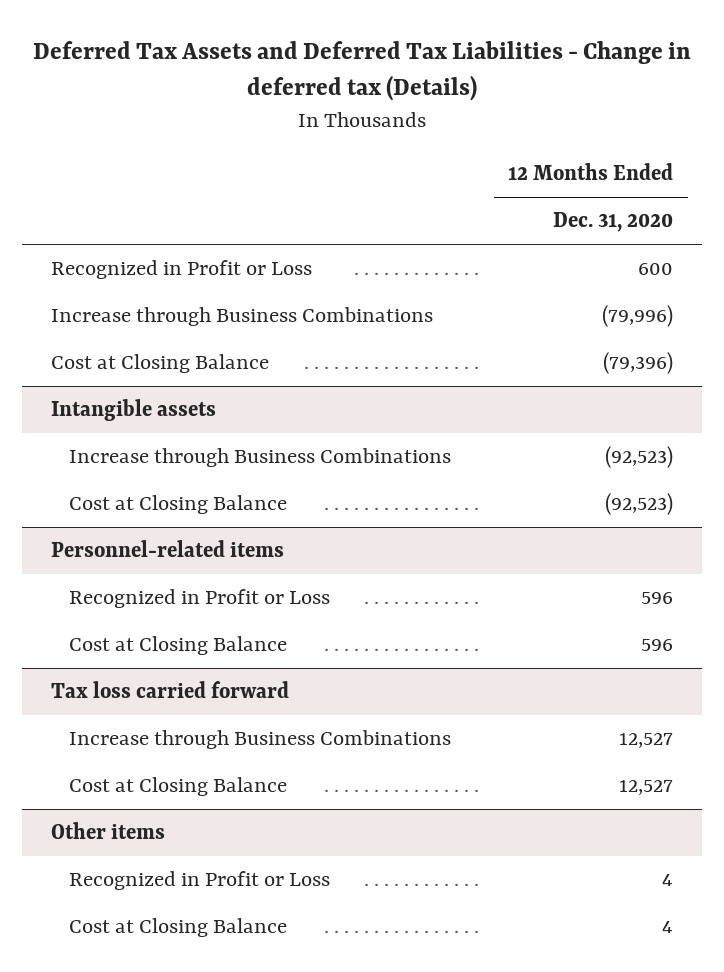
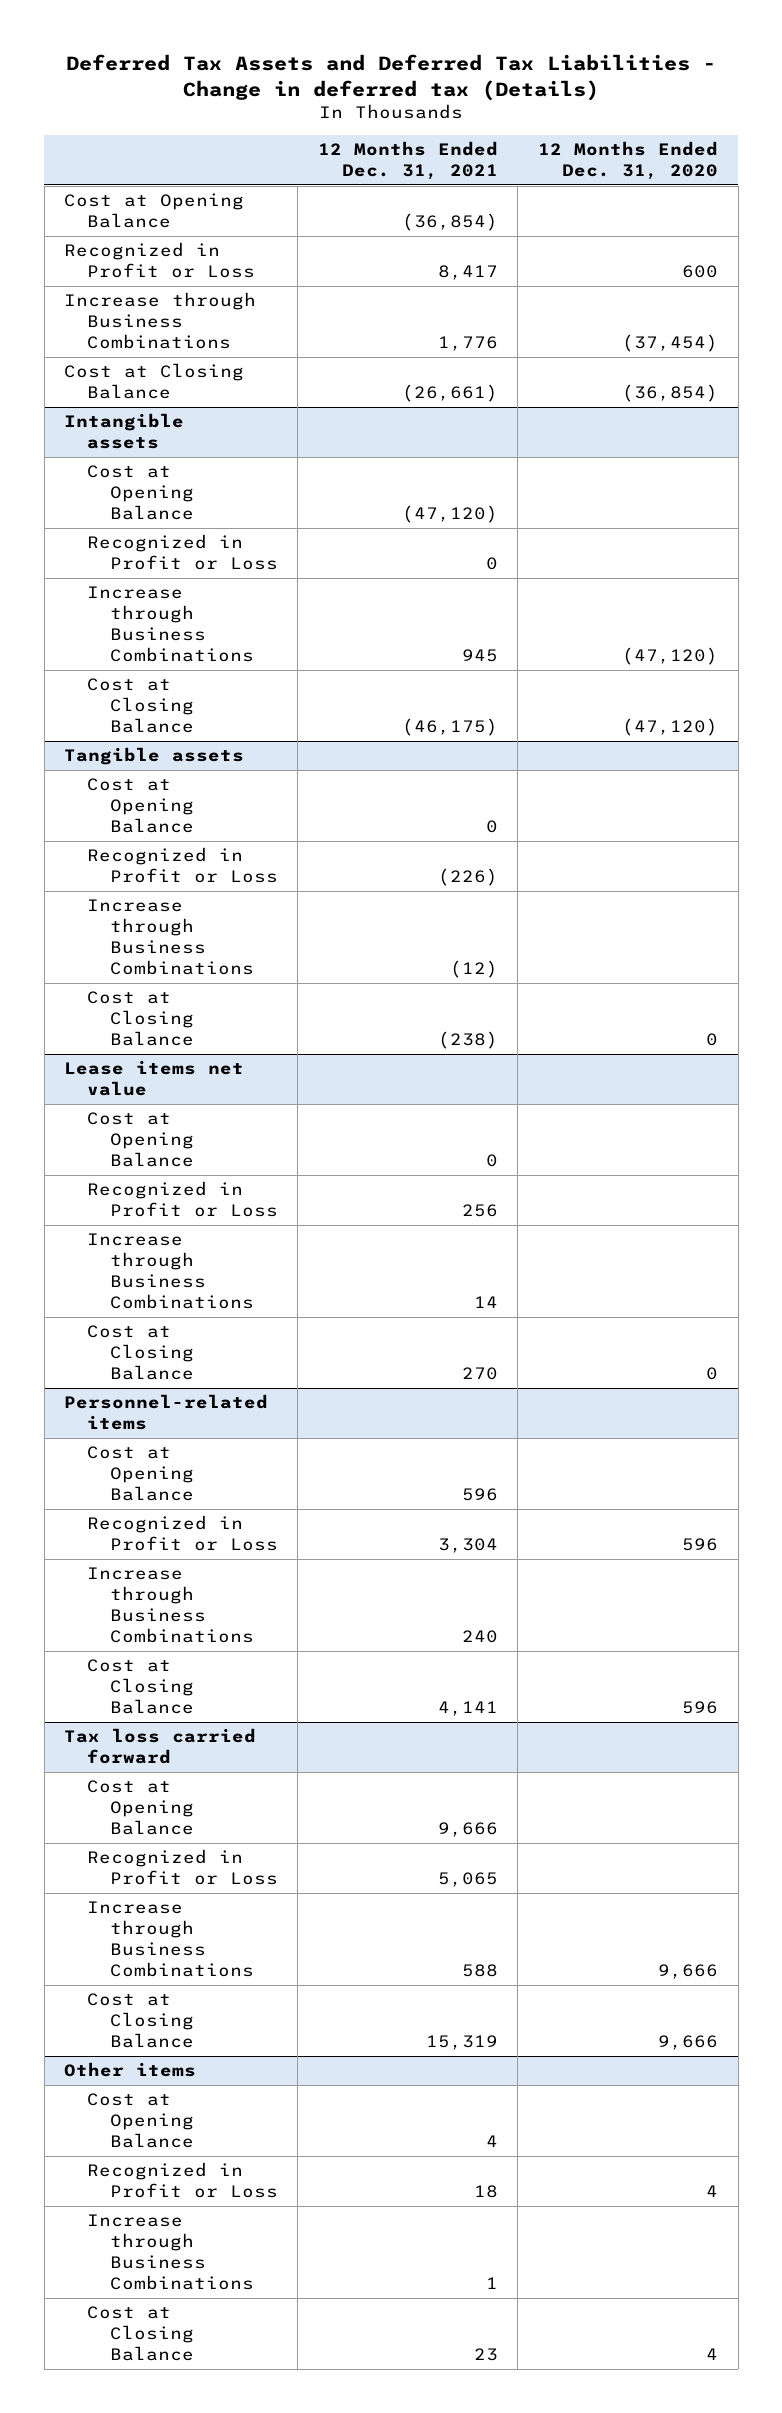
- | 12 Months Ended Dec. 31, 2020
+ | 12 Months Ended Dec. 31, 2021 | 12 Months Ended Dec. 31, 2020
+ Cost at Opening Balance | (36,854) |
- Increase through Business Combinations | (79,996)
- Cost at Closing Balance | (79,396)
+ Increase through Business Combinations | 1,776 | (37,454)
+ Cost at Closing Balance | (26,661) | (36,854)
@ Intangible assets
- Increase through Business Combinations | (92,523)
- Cost at Closing Balance | (92,523)
+ Cost at Opening Balance | (47,120) |
+ Recognized in Profit or Loss | 0 |
+ Increase through Business Combinations | 945 | (47,120)
+ Cost at Closing Balance | (46,175) | (47,120)
+ Tangible assets
+ Cost at Opening Balance | 0 |
+ Recognized in Profit or Loss | (226) |
+ Increase through Business Combinations | (12) |
+ Cost at Closing Balance | (238) | 0
+ Lease items net value
+ Cost at Opening Balance | 0 |
+ Recognized in Profit or Loss | 256 |
+ Increase through Business Combinations | 14 |
+ Cost at Closing Balance | 270 | 0
@ Personnel-related items
+ Cost at Opening Balance | 596 |
+ Increase through Business Combinations | 240 |
@ Tax loss carried forward
- Increase through Business Combinations | 12,527
- Cost at Closing Balance | 12,527
+ Cost at Opening Balance | 9,666 |
+ Recognized in Profit or Loss | 5,065 |
+ Increase through Business Combinations | 588 | 9,666
+ Cost at Closing Balance | 15,319 | 9,666
@ Other items
+ Cost at Opening Balance | 4 |
+ Increase through Business Combinations | 1 |

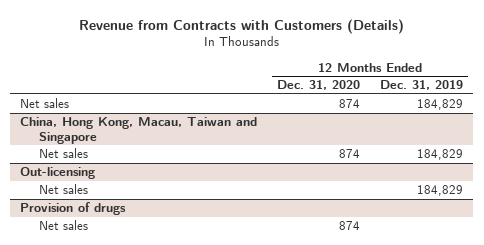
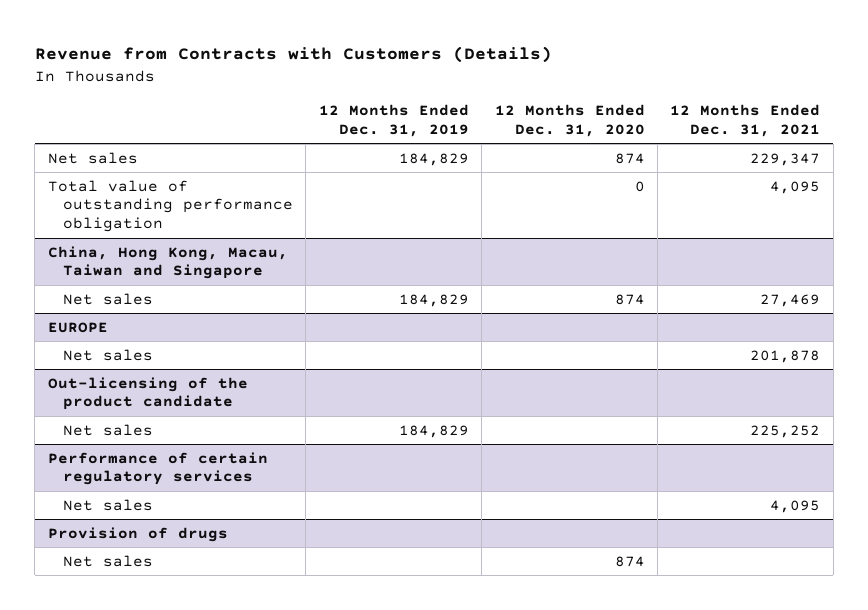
- | 12 Months Ended Dec. 31, 2020 | 12 Months Ended Dec. 31, 2019
+ | 12 Months Ended Dec. 31, 2019 | 12 Months Ended Dec. 31, 2020 | 12 Months Ended Dec. 31, 2021
+ Total value of outstanding performance obligation | | 0 | 4,095
- Out-licensing
+ EUROPE
+ Net sales | | | 201,878
+ Out-licensing of the product candidate
+ Performance of certain regulatory services
+ Net sales | | | 4,095

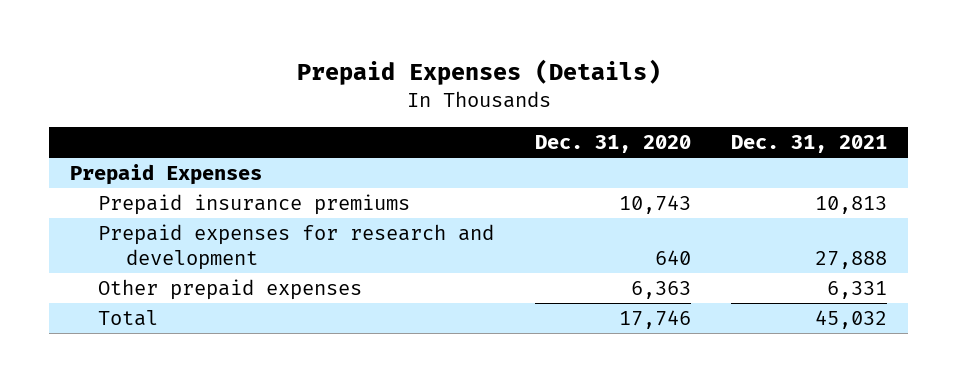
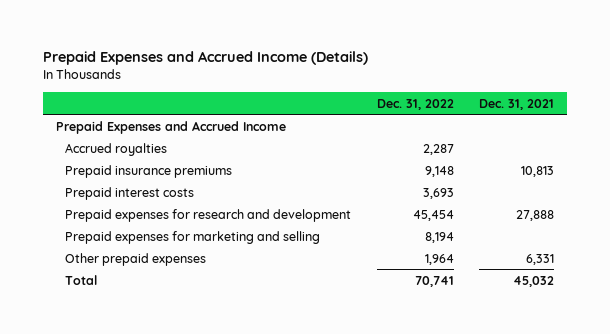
- Prepaid Expenses (Details)
+ Prepaid Expenses and Accrued Income (Details)
- | Dec. 31, 2020 | Dec. 31, 2021
+ | Dec. 31, 2022 | Dec. 31, 2021
- Prepaid Expenses
+ Prepaid Expenses and Accrued Income
+ Accrued royalties | 2,287 |
+ Prepaid interest costs | 3,693 |
+ Prepaid expenses for marketing and selling | 8,194 |

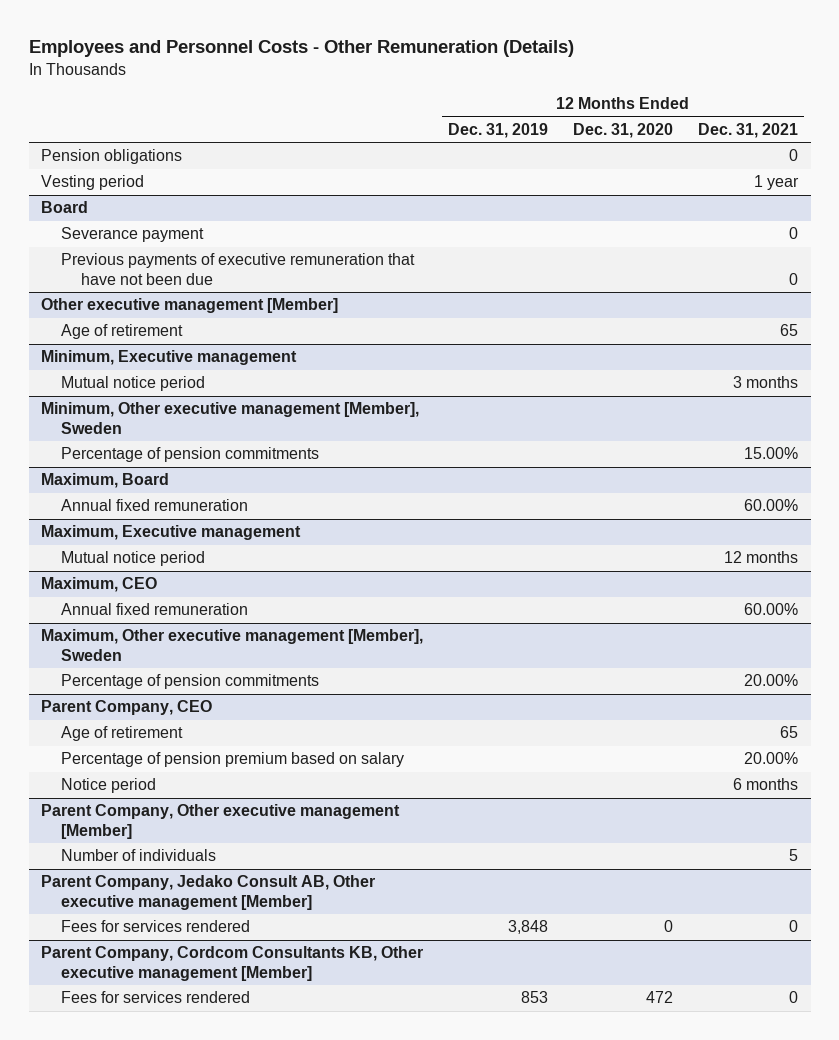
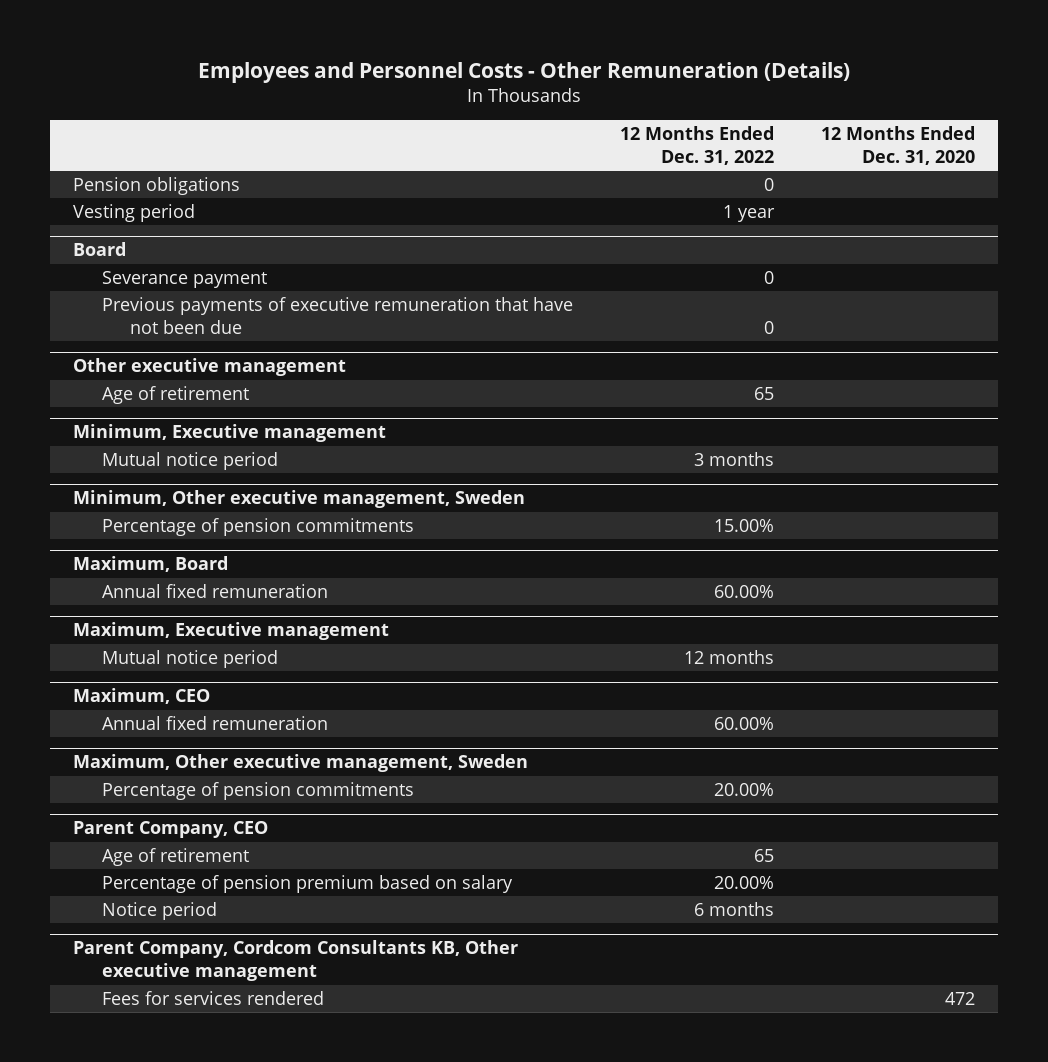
- | 12 Months Ended Dec. 31, 2019 | 12 Months Ended Dec. 31, 2020 | 12 Months Ended Dec. 31, 2021
+ | 12 Months Ended Dec. 31, 2022 | 12 Months Ended Dec. 31, 2020
- Other executive management [Member]
+ Other executive management
- Minimum, Other executive management [Member], Sweden
+ Minimum, Other executive management, Sweden
- Maximum, Other executive management [Member], Sweden
+ Maximum, Other executive management, Sweden
- Parent Company, Other executive management [Member]
- Number of individuals | | | 5
- Parent Company, Jedako Consult AB, Other executive management [Member]
- Fees for services rendered | 3,848 | 0 | 0
- Parent Company, Cordcom Consultants KB, Other executive management [Member]
+ Parent Company, Cordcom Consultants KB, Other executive management

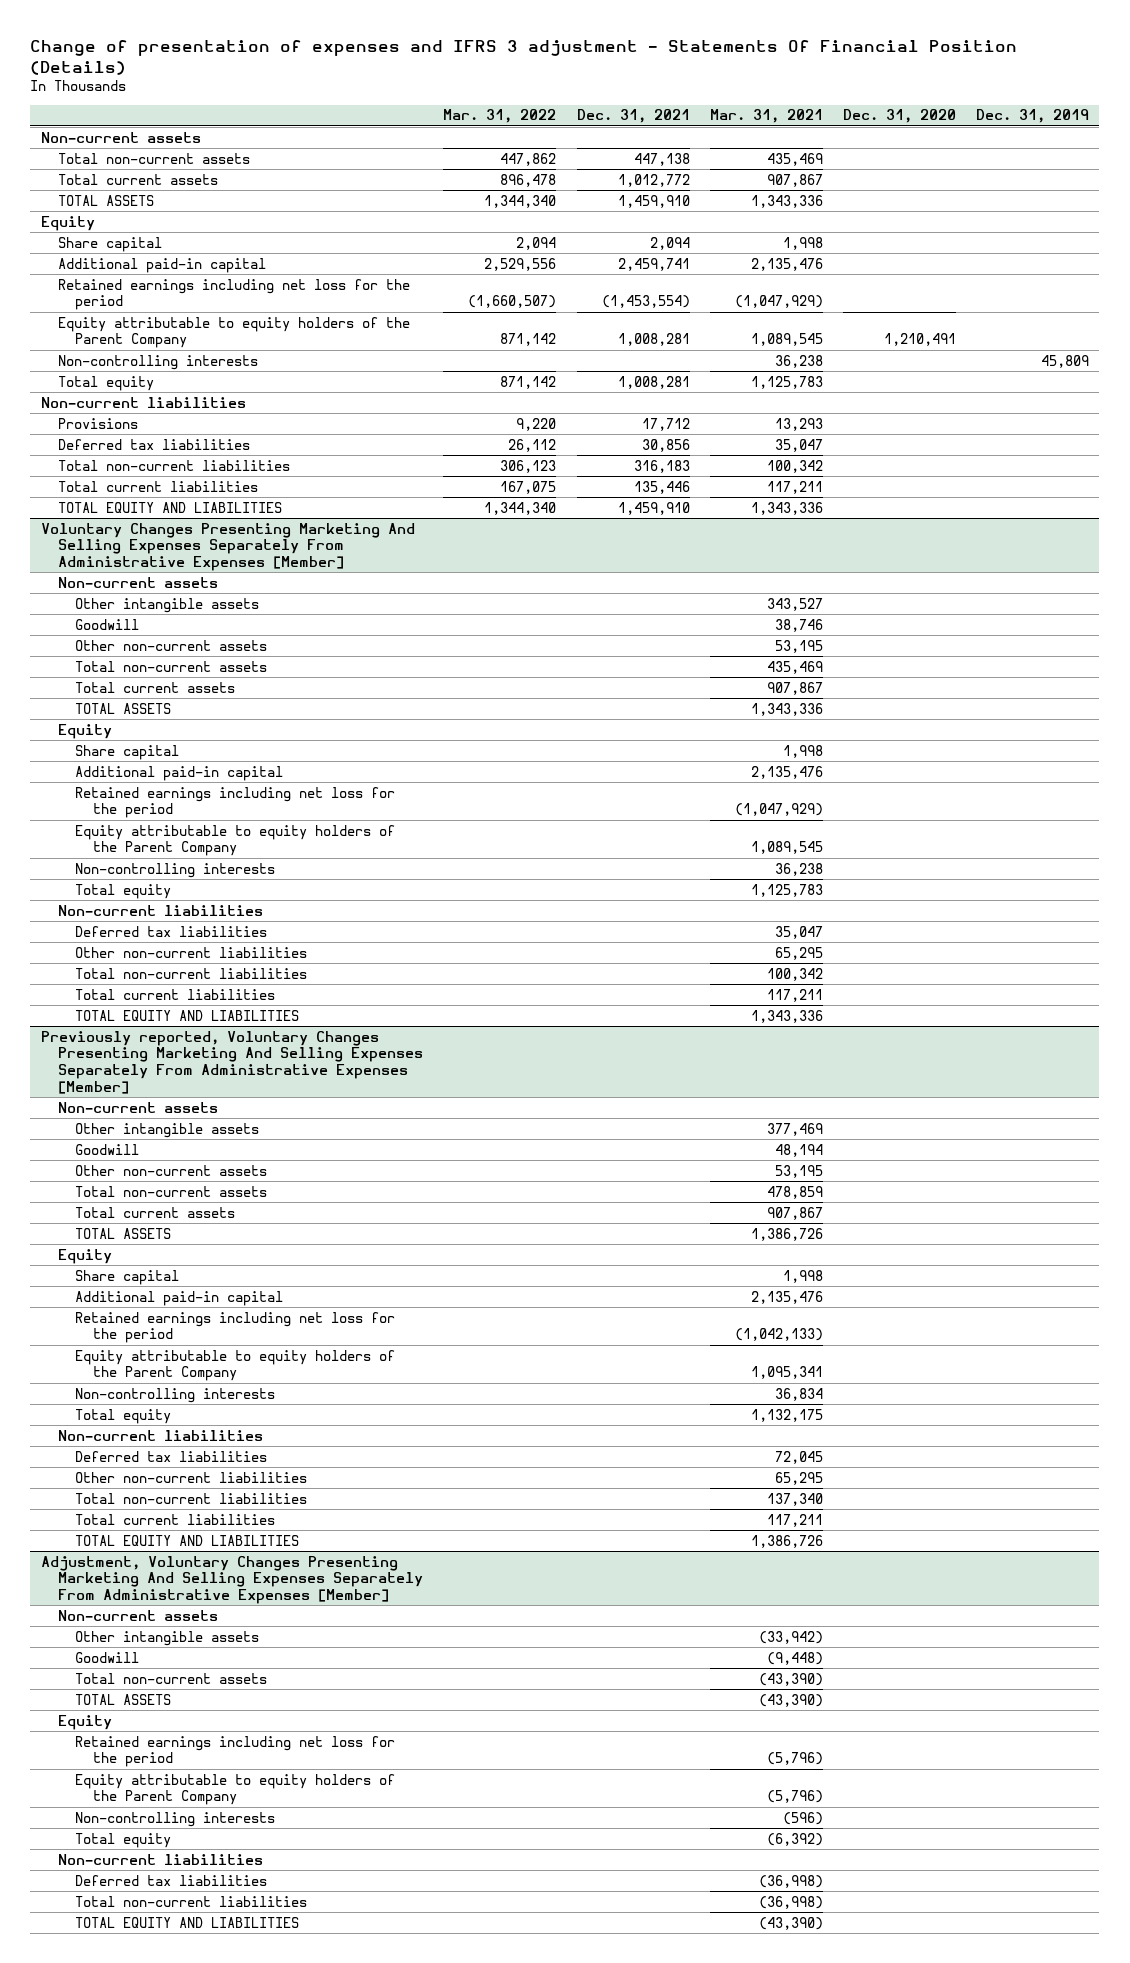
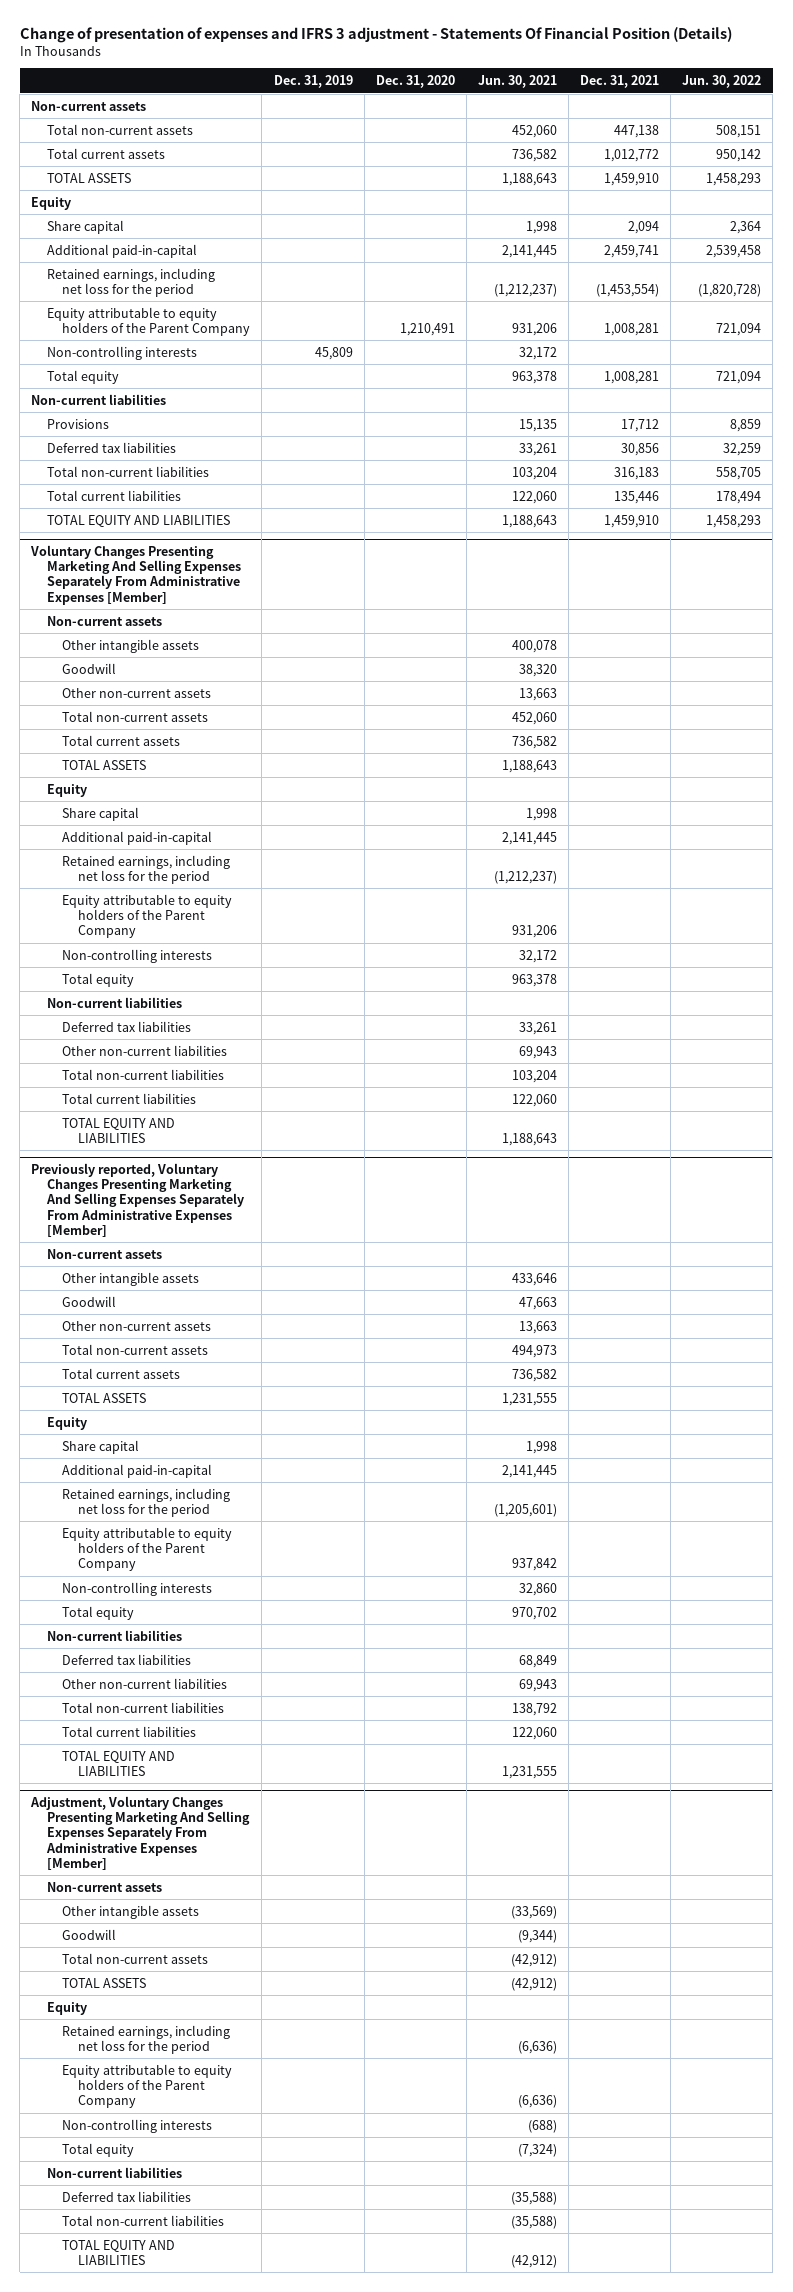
- | Mar. 31, 2022 | Dec. 31, 2021 | Mar. 31, 2021 | Dec. 31, 2020 | Dec. 31, 2019
+ | Dec. 31, 2019 | Dec. 31, 2020 | Jun. 30, 2021 | Dec. 31, 2021 | Jun. 30, 2022
- Additional paid-in capital | 2,529,556 | 2,459,741 | 2,135,476 | |
- Retained earnings including net loss for the period | (1,660,507) | (1,453,554) | (1,047,929) | |
+ Additional paid-in-capital | | | 2,141,445 | 2,459,741 | 2,539,458
+ Retained earnings, including net loss for the period | | | (1,212,237) | (1,453,554) | (1,820,728)
@ Voluntary Changes Presenting Marketing And Selling Expenses Separately From Administrative Expenses [Member]
- Additional paid-in capital | | | 2,135,476 | |
- Retained earnings including net loss for the period | | | (1,047,929) | |
+ Additional paid-in-capital | | | 2,141,445 | |
+ Retained earnings, including net loss for the period | | | (1,212,237) | |
@ Previously reported, Voluntary Changes Presenting Marketing And Selling Expenses Separately From Administrative Expenses [Member]
- Additional paid-in capital | | | 2,135,476 | |
- Retained earnings including net loss for the period | | | (1,042,133) | |
+ Additional paid-in-capital | | | 2,141,445 | |
+ Retained earnings, including net loss for the period | | | (1,205,601) | |
@ Adjustment, Voluntary Changes Presenting Marketing And Selling Expenses Separately From Administrative Expenses [Member]
- Retained earnings including net loss for the period | | | (5,796) | |
+ Retained earnings, including net loss for the period | | | (6,636) | |

